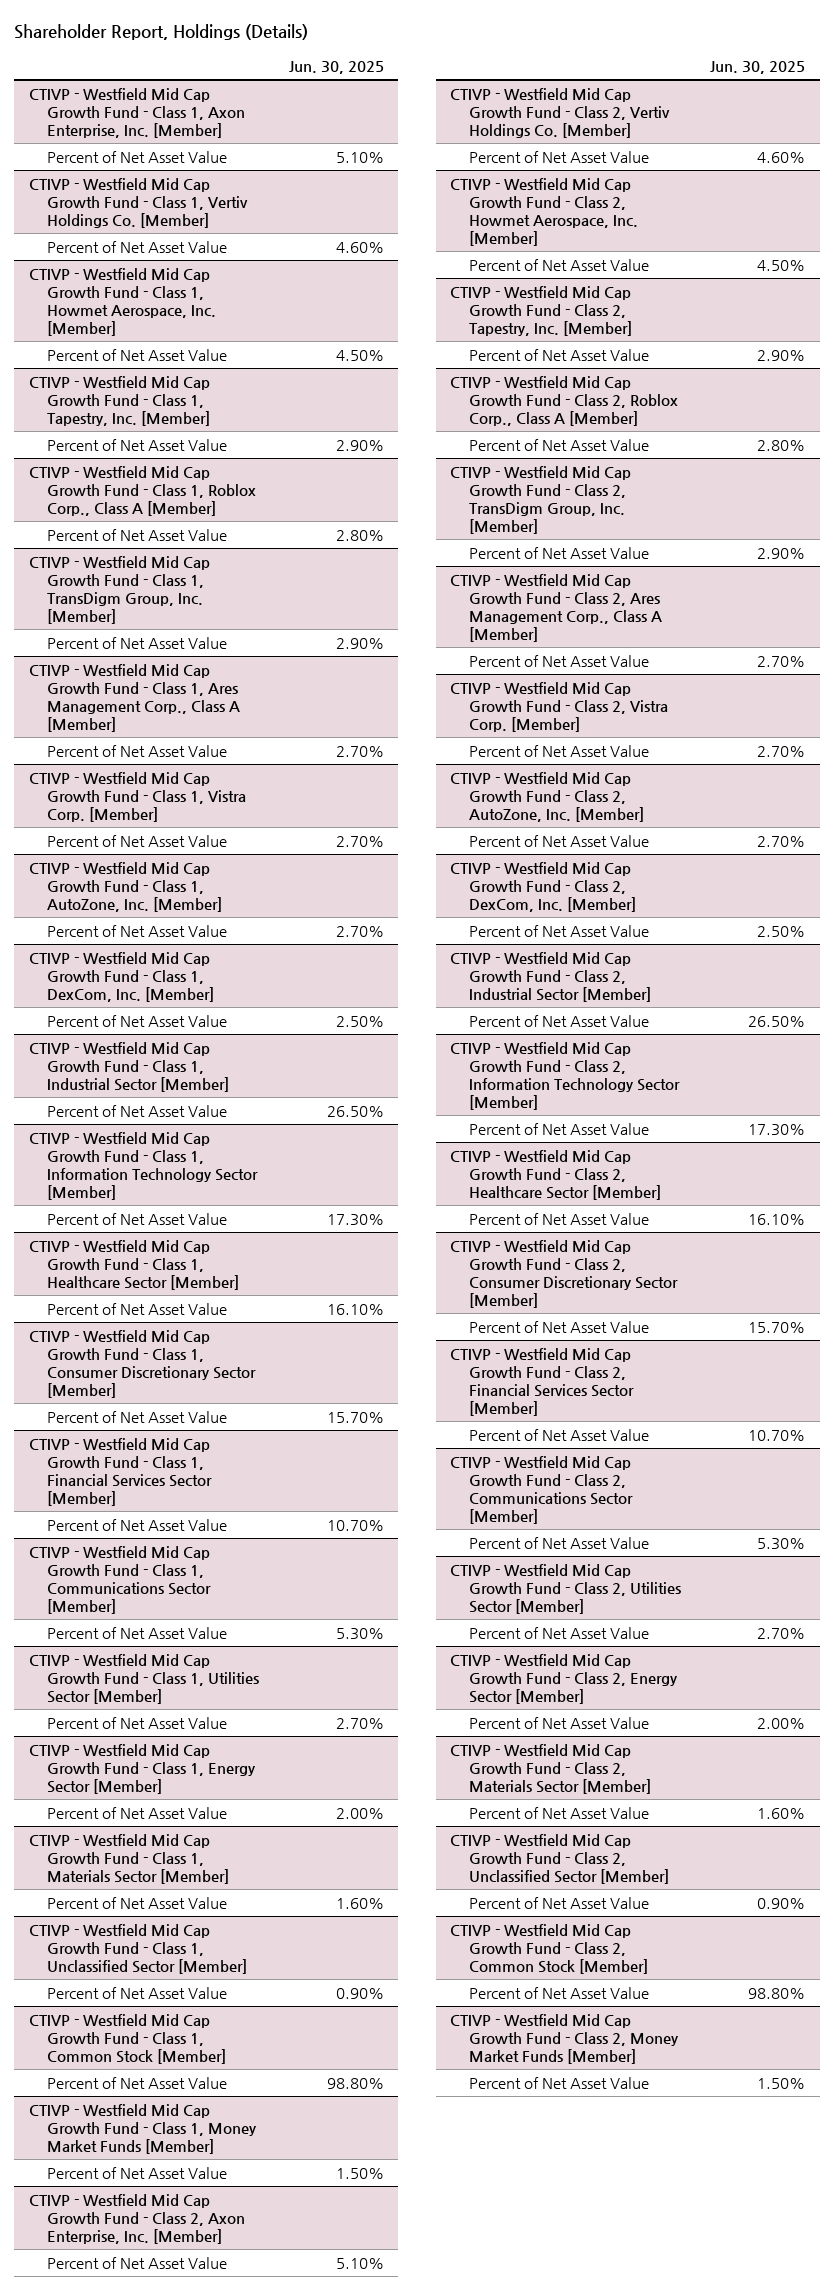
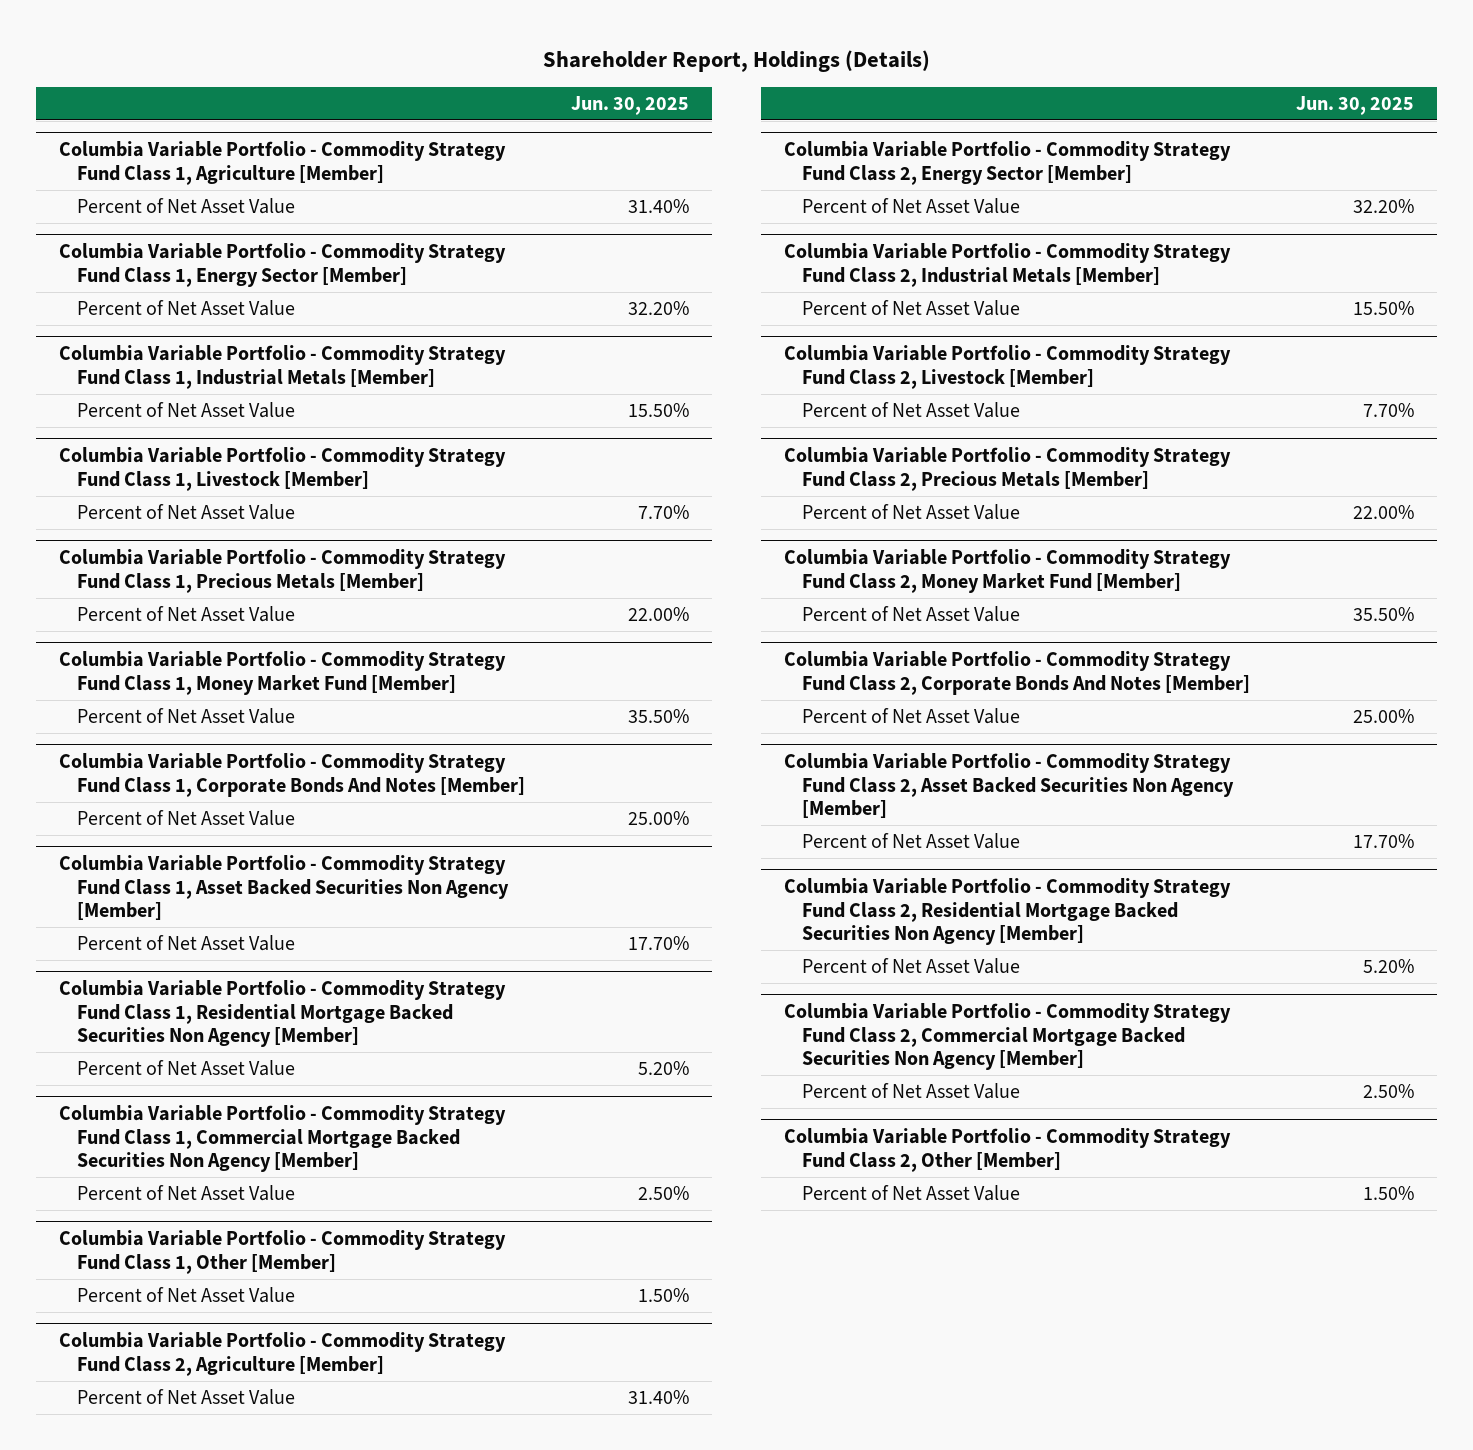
- CTIVP - Westfield Mid Cap Growth Fund - Class 1, Axon Enterprise, Inc. [Member]
- Percent of Net Asset Value | 5.10%
- CTIVP - Westfield Mid Cap Growth Fund - Class 1, Vertiv Holdings Co. [Member]
- Percent of Net Asset Value | 4.60%
- CTIVP - Westfield Mid Cap Growth Fund - Class 1, Howmet Aerospace, Inc. [Member]
- Percent of Net Asset Value | 4.50%
- CTIVP - Westfield Mid Cap Growth Fund - Class 1, Tapestry, Inc. [Member]
- Percent of Net Asset Value | 2.90%
- CTIVP - Westfield Mid Cap Growth Fund - Class 1, Roblox Corp., Class A [Member]
- Percent of Net Asset Value | 2.80%
- CTIVP - Westfield Mid Cap Growth Fund - Class 1, TransDigm Group, Inc. [Member]
- Percent of Net Asset Value | 2.90%
- CTIVP - Westfield Mid Cap Growth Fund - Class 1, Ares Management Corp., Class A [Member]
- Percent of Net Asset Value | 2.70%
- CTIVP - Westfield Mid Cap Growth Fund - Class 1, Vistra Corp. [Member]
- Percent of Net Asset Value | 2.70%
- CTIVP - Westfield Mid Cap Growth Fund - Class 1, AutoZone, Inc. [Member]
- Percent of Net Asset Value | 2.70%
- CTIVP - Westfield Mid Cap Growth Fund - Class 1, DexCom, Inc. [Member]
+ Columbia Variable Portfolio - Commodity Strategy Fund Class 1, Agriculture [Member]
+ Percent of Net Asset Value | 31.40%
+ Columbia Variable Portfolio - Commodity Strategy Fund Class 1, Energy Sector [Member]
+ Percent of Net Asset Value | 32.20%
+ Columbia Variable Portfolio - Commodity Strategy Fund Class 1, Industrial Metals [Member]
+ Percent of Net Asset Value | 15.50%
+ Columbia Variable Portfolio - Commodity Strategy Fund Class 1, Livestock [Member]
+ Percent of Net Asset Value | 7.70%
+ Columbia Variable Portfolio - Commodity Strategy Fund Class 1, Precious Metals [Member]
+ Percent of Net Asset Value | 22.00%
+ Columbia Variable Portfolio - Commodity Strategy Fund Class 1, Money Market Fund [Member]
+ Percent of Net Asset Value | 35.50%
+ Columbia Variable Portfolio - Commodity Strategy Fund Class 1, Corporate Bonds And Notes [Member]
+ Percent of Net Asset Value | 25.00%
+ Columbia Variable Portfolio - Commodity Strategy Fund Class 1, Asset Backed Securities Non Agency [Member]
+ Percent of Net Asset Value | 17.70%
+ Columbia Variable Portfolio - Commodity Strategy Fund Class 1, Residential Mortgage Backed Securities Non Agency [Member]
+ Percent of Net Asset Value | 5.20%
+ Columbia Variable Portfolio - Commodity Strategy Fund Class 1, Commercial Mortgage Backed Securities Non Agency [Member]
- CTIVP - Westfield Mid Cap Growth Fund - Class 1, Industrial Sector [Member]
- Percent of Net Asset Value | 26.50%
- CTIVP - Westfield Mid Cap Growth Fund - Class 1, Information Technology Sector [Member]
- Percent of Net Asset Value | 17.30%
- CTIVP - Westfield Mid Cap Growth Fund - Class 1, Healthcare Sector [Member]
- Percent of Net Asset Value | 16.10%
- CTIVP - Westfield Mid Cap Growth Fund - Class 1, Consumer Discretionary Sector [Member]
- Percent of Net Asset Value | 15.70%
- CTIVP - Westfield Mid Cap Growth Fund - Class 1, Financial Services Sector [Member]
- Percent of Net Asset Value | 10.70%
- CTIVP - Westfield Mid Cap Growth Fund - Class 1, Communications Sector [Member]
- Percent of Net Asset Value | 5.30%
- CTIVP - Westfield Mid Cap Growth Fund - Class 1, Utilities Sector [Member]
- Percent of Net Asset Value | 2.70%
- CTIVP - Westfield Mid Cap Growth Fund - Class 1, Energy Sector [Member]
- Percent of Net Asset Value | 2.00%
- CTIVP - Westfield Mid Cap Growth Fund - Class 1, Materials Sector [Member]
- Percent of Net Asset Value | 1.60%
- CTIVP - Westfield Mid Cap Growth Fund - Class 1, Unclassified Sector [Member]
- Percent of Net Asset Value | 0.90%
- CTIVP - Westfield Mid Cap Growth Fund - Class 1, Common Stock [Member]
- Percent of Net Asset Value | 98.80%
- CTIVP - Westfield Mid Cap Growth Fund - Class 1, Money Market Funds [Member]
+ Columbia Variable Portfolio - Commodity Strategy Fund Class 1, Other [Member]
- CTIVP - Westfield Mid Cap Growth Fund - Class 2, Axon Enterprise, Inc. [Member]
- Percent of Net Asset Value | 5.10%
- CTIVP - Westfield Mid Cap Growth Fund - Class 2, Vertiv Holdings Co. [Member]
- Percent of Net Asset Value | 4.60%
- CTIVP - Westfield Mid Cap Growth Fund - Class 2, Howmet Aerospace, Inc. [Member]
- Percent of Net Asset Value | 4.50%
- CTIVP - Westfield Mid Cap Growth Fund - Class 2, Tapestry, Inc. [Member]
- Percent of Net Asset Value | 2.90%
- CTIVP - Westfield Mid Cap Growth Fund - Class 2, Roblox Corp., Class A [Member]
- Percent of Net Asset Value | 2.80%
- CTIVP - Westfield Mid Cap Growth Fund - Class 2, TransDigm Group, Inc. [Member]
- Percent of Net Asset Value | 2.90%
- CTIVP - Westfield Mid Cap Growth Fund - Class 2, Ares Management Corp., Class A [Member]
- Percent of Net Asset Value | 2.70%
- CTIVP - Westfield Mid Cap Growth Fund - Class 2, Vistra Corp. [Member]
- Percent of Net Asset Value | 2.70%
- CTIVP - Westfield Mid Cap Growth Fund - Class 2, AutoZone, Inc. [Member]
- Percent of Net Asset Value | 2.70%
- CTIVP - Westfield Mid Cap Growth Fund - Class 2, DexCom, Inc. [Member]
+ Columbia Variable Portfolio - Commodity Strategy Fund Class 2, Agriculture [Member]
+ Percent of Net Asset Value | 31.40%
+ Columbia Variable Portfolio - Commodity Strategy Fund Class 2, Energy Sector [Member]
+ Percent of Net Asset Value | 32.20%
+ Columbia Variable Portfolio - Commodity Strategy Fund Class 2, Industrial Metals [Member]
+ Percent of Net Asset Value | 15.50%
+ Columbia Variable Portfolio - Commodity Strategy Fund Class 2, Livestock [Member]
+ Percent of Net Asset Value | 7.70%
+ Columbia Variable Portfolio - Commodity Strategy Fund Class 2, Precious Metals [Member]
+ Percent of Net Asset Value | 22.00%
+ Columbia Variable Portfolio - Commodity Strategy Fund Class 2, Money Market Fund [Member]
+ Percent of Net Asset Value | 35.50%
+ Columbia Variable Portfolio - Commodity Strategy Fund Class 2, Corporate Bonds And Notes [Member]
+ Percent of Net Asset Value | 25.00%
+ Columbia Variable Portfolio - Commodity Strategy Fund Class 2, Asset Backed Securities Non Agency [Member]
+ Percent of Net Asset Value | 17.70%
+ Columbia Variable Portfolio - Commodity Strategy Fund Class 2, Residential Mortgage Backed Securities Non Agency [Member]
+ Percent of Net Asset Value | 5.20%
+ Columbia Variable Portfolio - Commodity Strategy Fund Class 2, Commercial Mortgage Backed Securities Non Agency [Member]
- CTIVP - Westfield Mid Cap Growth Fund - Class 2, Industrial Sector [Member]
- Percent of Net Asset Value | 26.50%
- CTIVP - Westfield Mid Cap Growth Fund - Class 2, Information Technology Sector [Member]
- Percent of Net Asset Value | 17.30%
- CTIVP - Westfield Mid Cap Growth Fund - Class 2, Healthcare Sector [Member]
- Percent of Net Asset Value | 16.10%
- CTIVP - Westfield Mid Cap Growth Fund - Class 2, Consumer Discretionary Sector [Member]
- Percent of Net Asset Value | 15.70%
- CTIVP - Westfield Mid Cap Growth Fund - Class 2, Financial Services Sector [Member]
- Percent of Net Asset Value | 10.70%
- CTIVP - Westfield Mid Cap Growth Fund - Class 2, Communications Sector [Member]
- Percent of Net Asset Value | 5.30%
- CTIVP - Westfield Mid Cap Growth Fund - Class 2, Utilities Sector [Member]
- Percent of Net Asset Value | 2.70%
- CTIVP - Westfield Mid Cap Growth Fund - Class 2, Energy Sector [Member]
- Percent of Net Asset Value | 2.00%
- CTIVP - Westfield Mid Cap Growth Fund - Class 2, Materials Sector [Member]
- Percent of Net Asset Value | 1.60%
- CTIVP - Westfield Mid Cap Growth Fund - Class 2, Unclassified Sector [Member]
- Percent of Net Asset Value | 0.90%
- CTIVP - Westfield Mid Cap Growth Fund - Class 2, Common Stock [Member]
- Percent of Net Asset Value | 98.80%
- CTIVP - Westfield Mid Cap Growth Fund - Class 2, Money Market Funds [Member]
+ Columbia Variable Portfolio - Commodity Strategy Fund Class 2, Other [Member]

